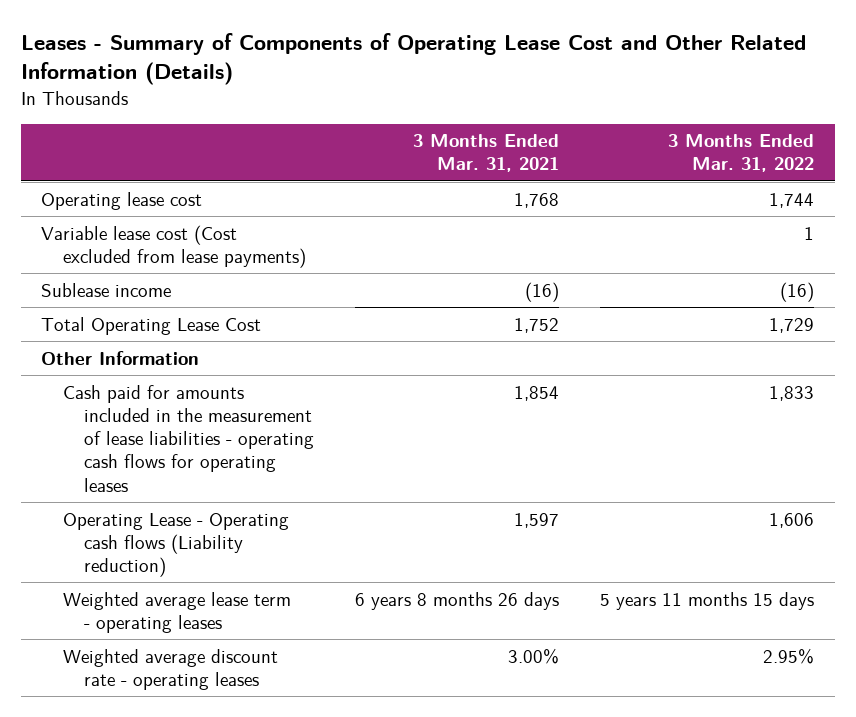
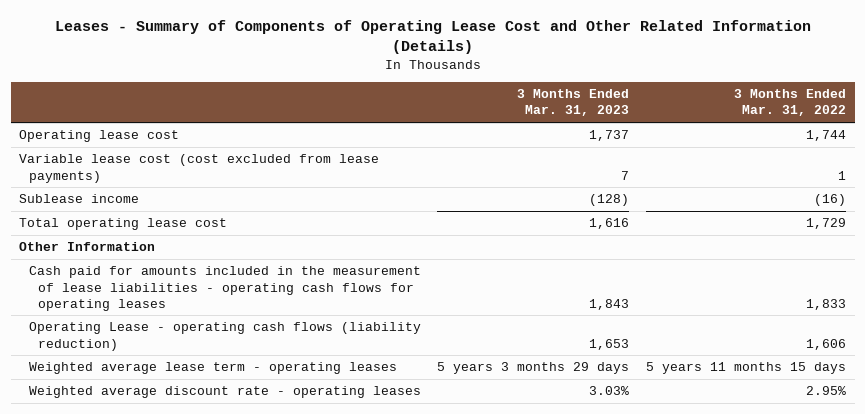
- | 3 Months Ended Mar. 31, 2021 | 3 Months Ended Mar. 31, 2022
+ | 3 Months Ended Mar. 31, 2023 | 3 Months Ended Mar. 31, 2022
- Variable lease cost (Cost excluded from lease payments) | | 1
+ Variable lease cost (cost excluded from lease payments) | 7 | 1
- Total Operating Lease Cost | 1,752 | 1,729
+ Total operating lease cost | 1,616 | 1,729
- Operating Lease - Operating cash flows (Liability reduction) | 1,597 | 1,606
+ Operating Lease - operating cash flows (liability reduction) | 1,653 | 1,606

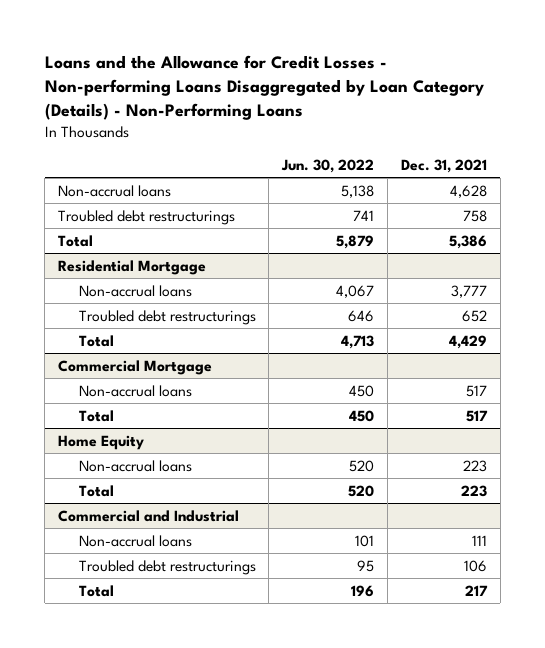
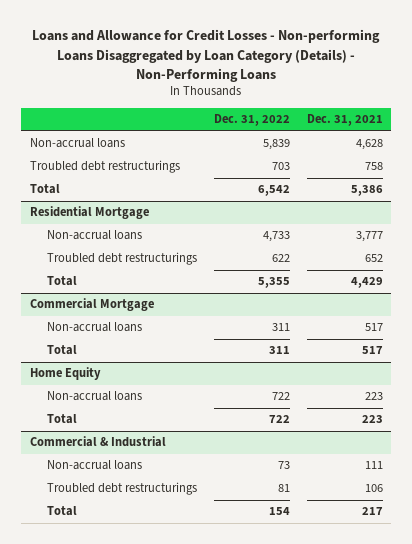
- Loans and the Allowance for Credit Losses - Non-performing Loans Disaggregated by Loan Category (Details) - Non-Performing Loans
+ Loans and Allowance for Credit Losses - Non-performing Loans Disaggregated by Loan Category (Details) - Non-Performing Loans
- | Jun. 30, 2022 | Dec. 31, 2021
+ | Dec. 31, 2022 | Dec. 31, 2021
- Commercial and Industrial
+ Commercial & Industrial

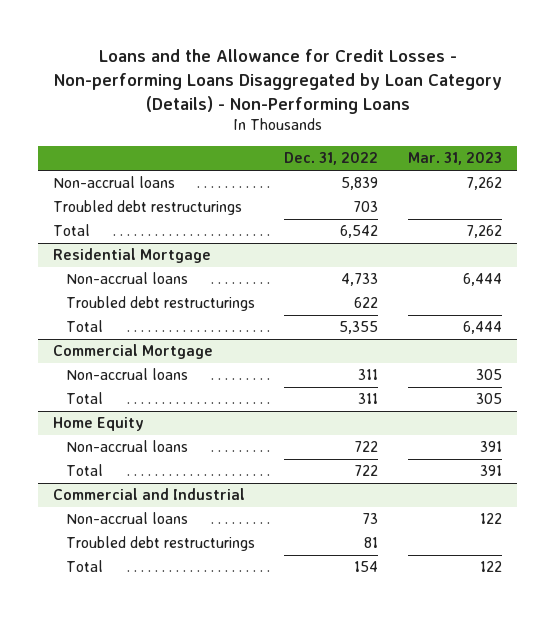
- Loans and Allowance for Credit Losses - Non-performing Loans Disaggregated by Loan Category (Details) - Non-Performing Loans
+ Loans and the Allowance for Credit Losses - Non-performing Loans Disaggregated by Loan Category (Details) - Non-Performing Loans
- | Dec. 31, 2022 | Dec. 31, 2021
+ | Dec. 31, 2022 | Mar. 31, 2023
- Commercial & Industrial
+ Commercial and Industrial

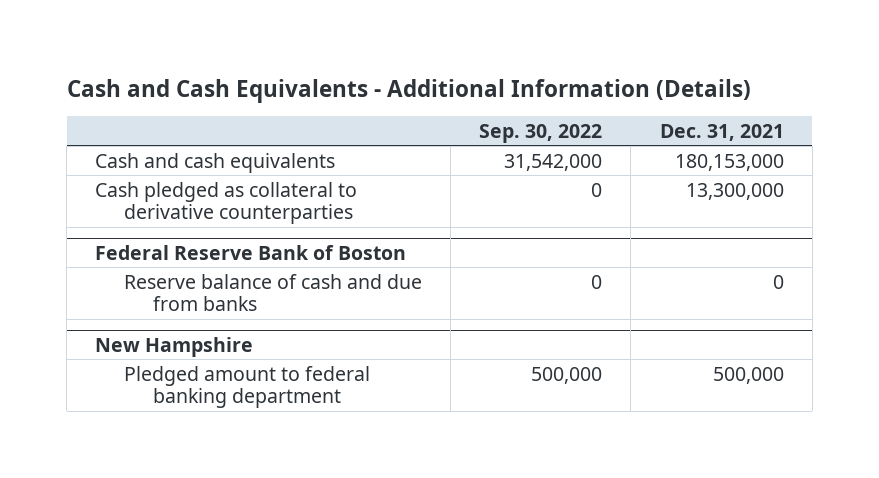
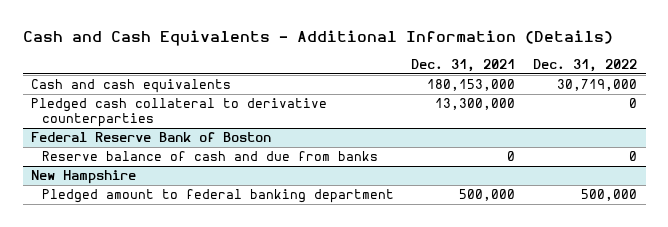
- | Sep. 30, 2022 | Dec. 31, 2021
+ | Dec. 31, 2021 | Dec. 31, 2022
- Cash pledged as collateral to derivative counterparties | 0 | 13,300,000
+ Pledged cash collateral to derivative counterparties | 13,300,000 | 0

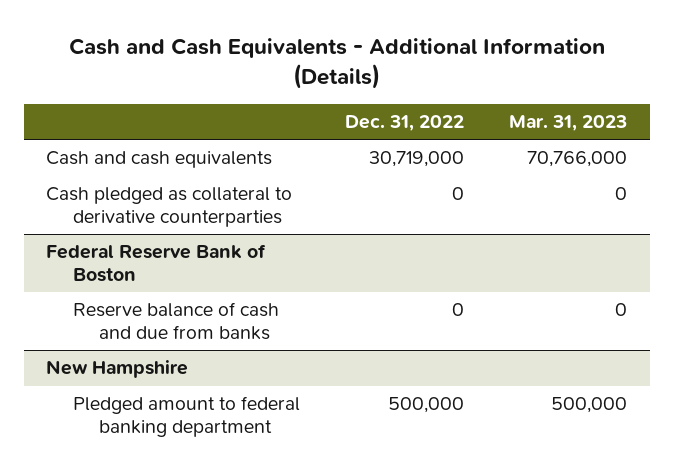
- | Dec. 31, 2021 | Dec. 31, 2022
+ | Dec. 31, 2022 | Mar. 31, 2023
- Pledged cash collateral to derivative counterparties | 13,300,000 | 0
+ Cash pledged as collateral to derivative counterparties | 0 | 0

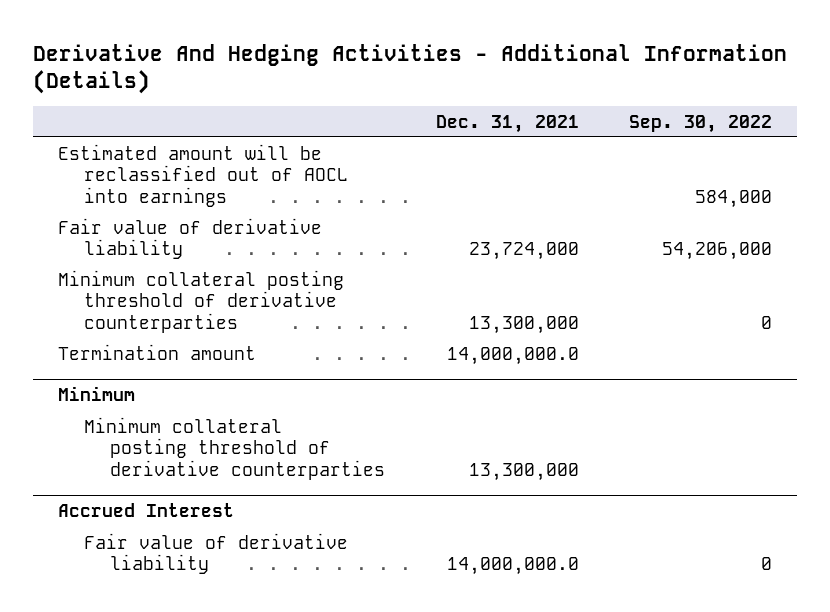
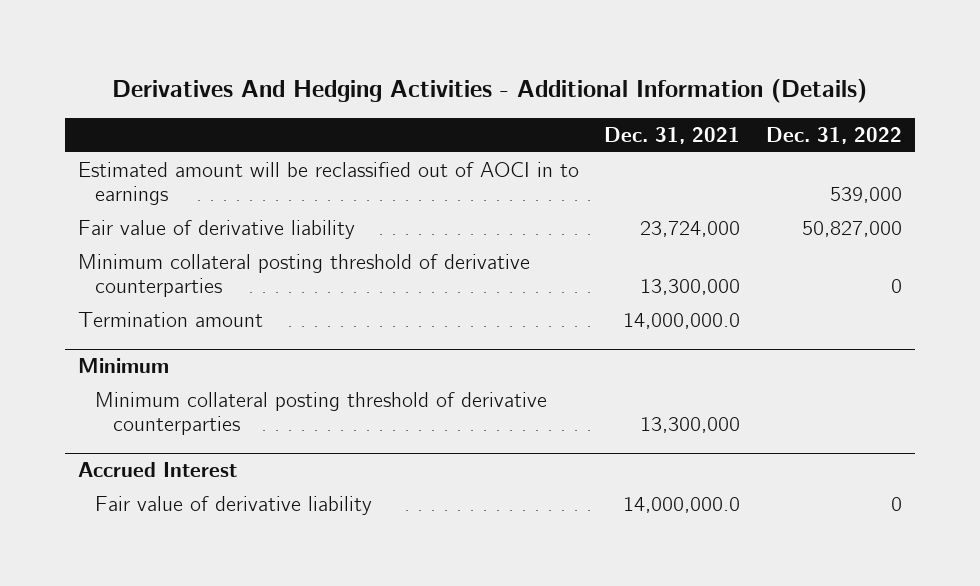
- Derivative And Hedging Activities - Additional Information (Details)
+ Derivatives And Hedging Activities - Additional Information (Details)
- | Dec. 31, 2021 | Sep. 30, 2022
+ | Dec. 31, 2021 | Dec. 31, 2022
- Estimated amount will be reclassified out of AOCL into earnings | | 584,000
+ Estimated amount will be reclassified out of AOCI in to earnings | | 539,000

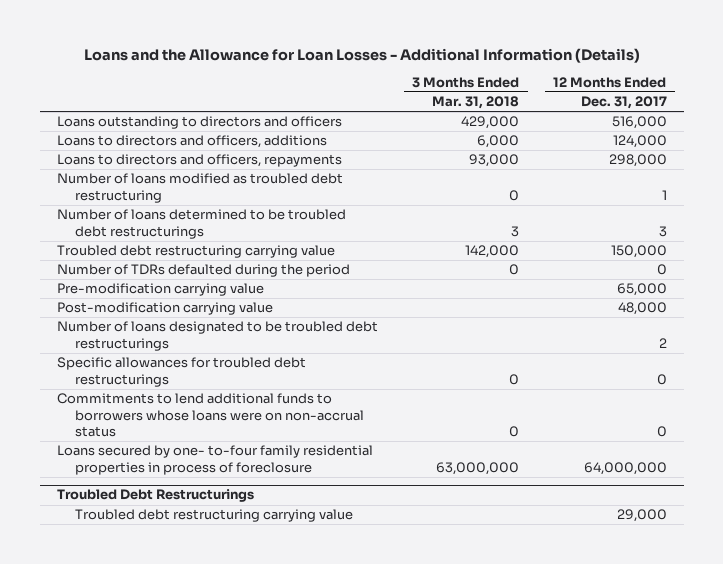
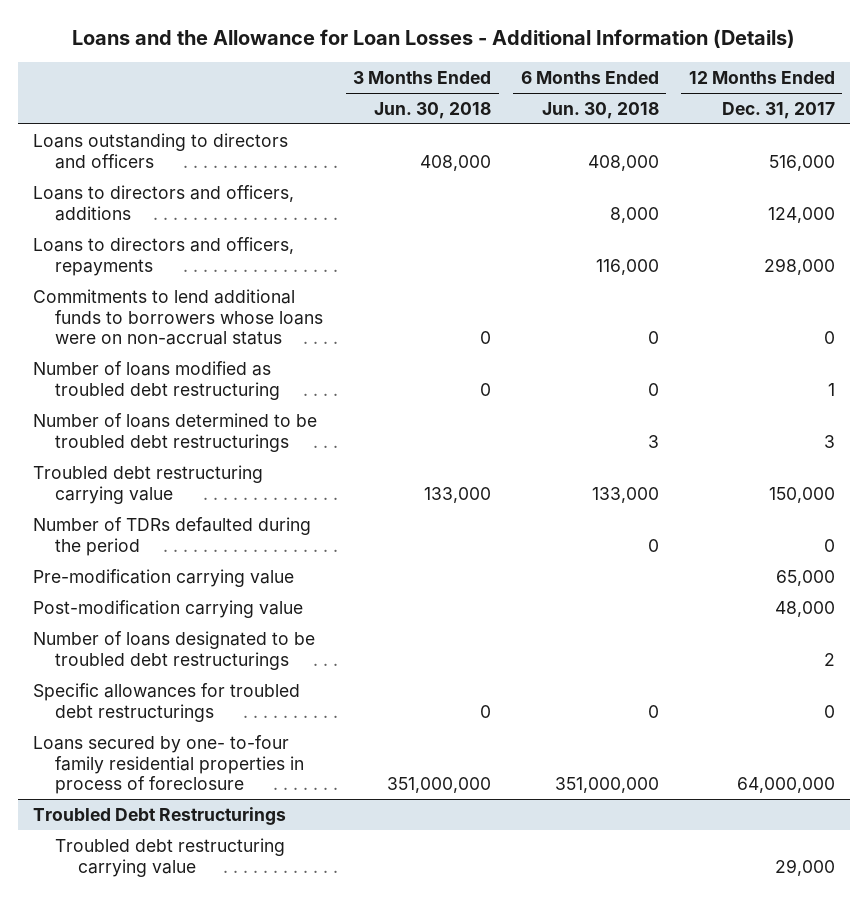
- | 3 Months Ended Mar. 31, 2018 | 12 Months Ended Dec. 31, 2017
+ | 3 Months Ended Jun. 30, 2018 | 6 Months Ended Jun. 30, 2018 | 12 Months Ended Dec. 31, 2017
moved up: Commitments to lend additional funds to borrowers whose loans were on non-accrual status | 0 | 0 | 0

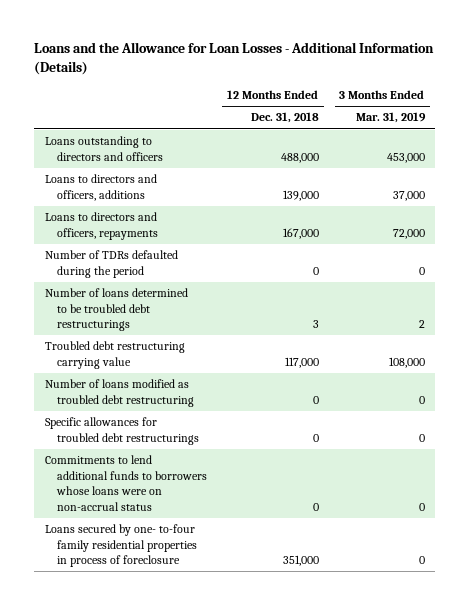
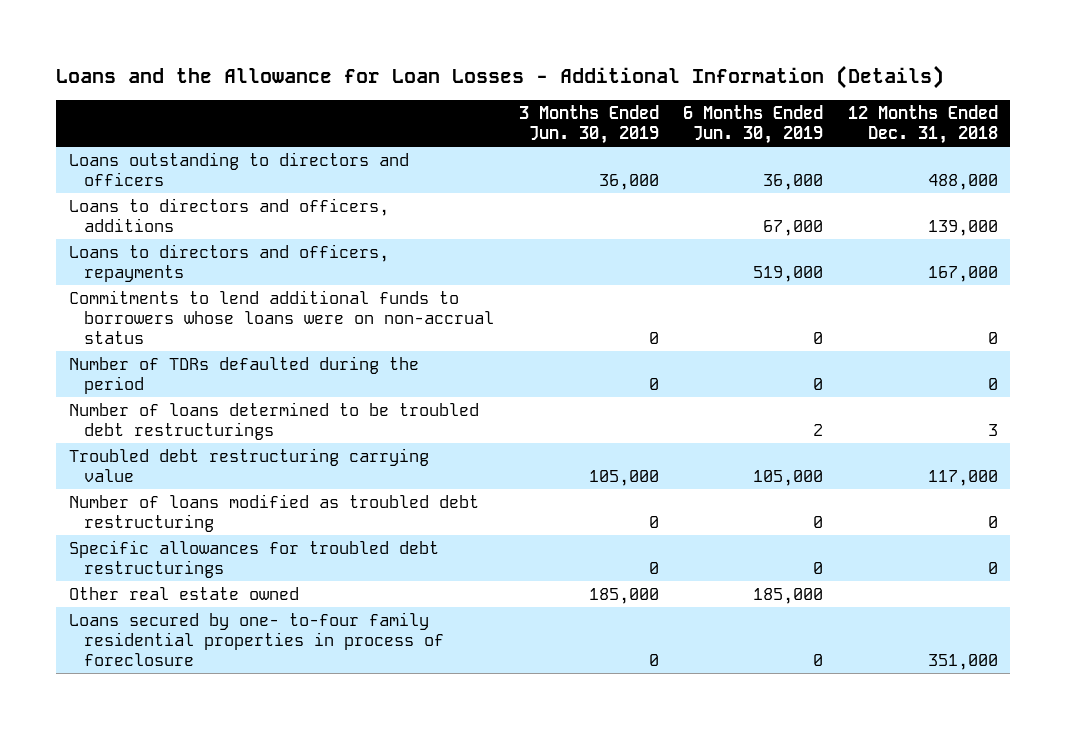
- | 12 Months Ended Dec. 31, 2018 | 3 Months Ended Mar. 31, 2019
+ | 3 Months Ended Jun. 30, 2019 | 6 Months Ended Jun. 30, 2019 | 12 Months Ended Dec. 31, 2018
moved up: Commitments to lend additional funds to borrowers whose loans were on non-accrual status | 0 | 0 | 0
+ Other real estate owned | 185,000 | 185,000 |

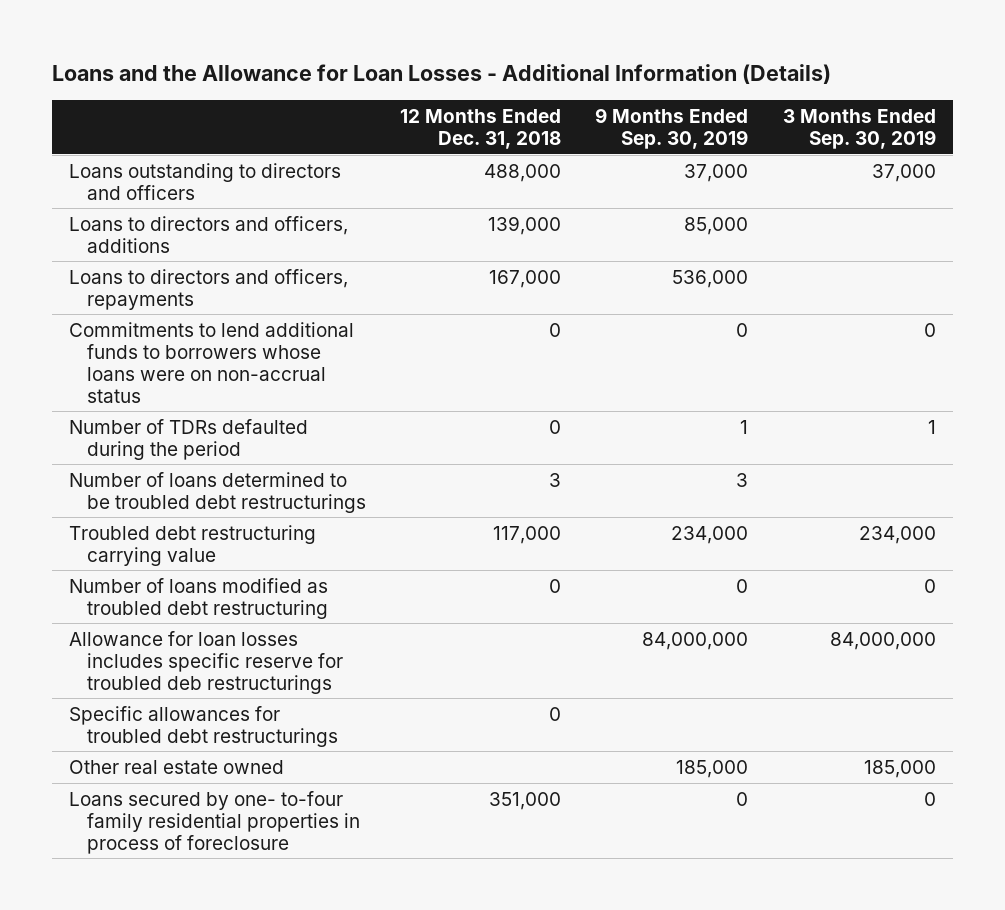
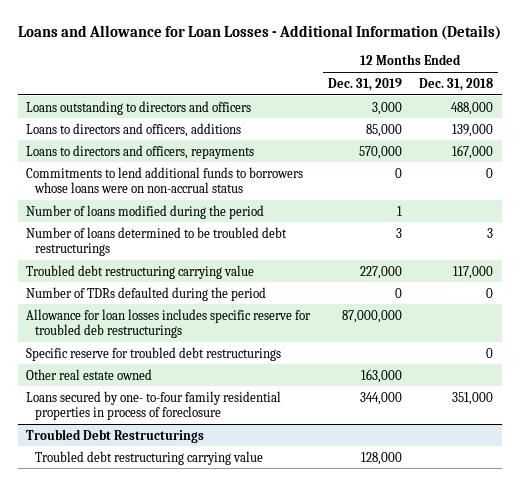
- Loans and the Allowance for Loan Losses - Additional Information (Details)
+ Loans and Allowance for Loan Losses - Additional Information (Details)
- | 12 Months Ended Dec. 31, 2018 | 9 Months Ended Sep. 30, 2019 | 3 Months Ended Sep. 30, 2019
+ | 12 Months Ended Dec. 31, 2019 | 12 Months Ended Dec. 31, 2018
+ Number of loans modified during the period | 1 |
- Number of loans modified as troubled debt restructuring | 0 | 0 | 0
moved down: Number of TDRs defaulted during the period | 0 | 0
- Specific allowances for troubled debt restructurings | 0 | |
+ Specific reserve for troubled debt restructurings | | 0
+ Troubled Debt Restructurings
+ Troubled debt restructuring carrying value | 128,000 |

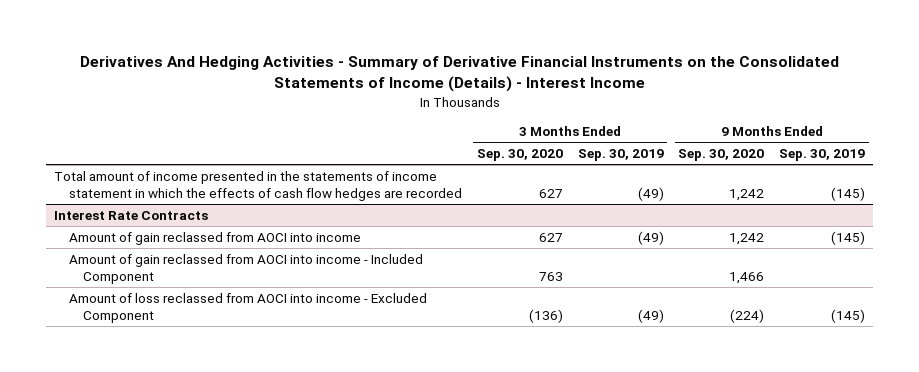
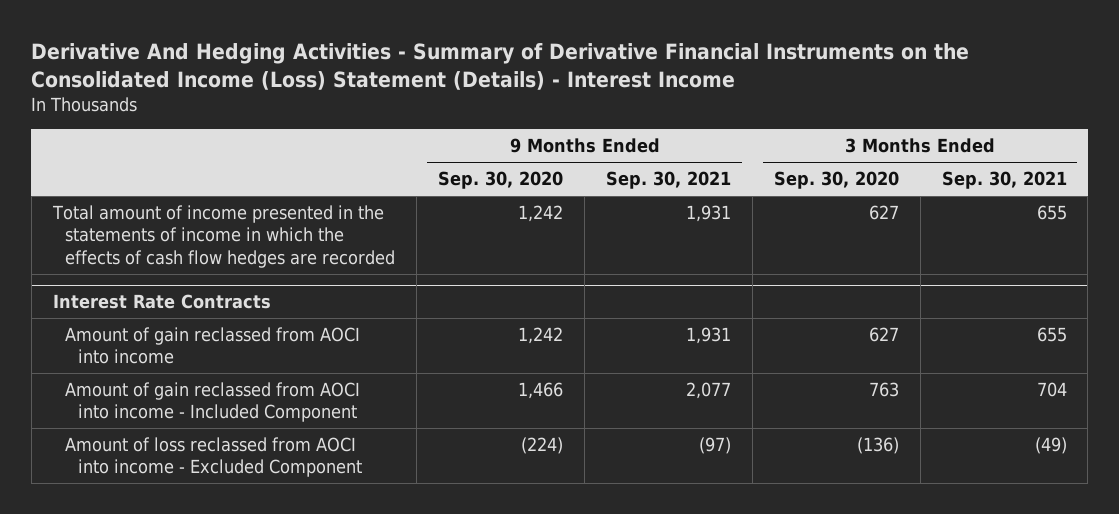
- Derivatives And Hedging Activities - Summary of Derivative Financial Instruments on the Consolidated Statements of Income (Details) - Interest Income
+ Derivative And Hedging Activities - Summary of Derivative Financial Instruments on the Consolidated Income (Loss) Statement (Details) - Interest Income
- | 3 Months Ended Sep. 30, 2020 | 3 Months Ended Sep. 30, 2019 | 9 Months Ended Sep. 30, 2020 | 9 Months Ended Sep. 30, 2019
+ | 9 Months Ended Sep. 30, 2020 | 9 Months Ended Sep. 30, 2021 | 3 Months Ended Sep. 30, 2020 | 3 Months Ended Sep. 30, 2021
- Total amount of income presented in the statements of income statement in which the effects of cash flow hedges are recorded | 627 | (49) | 1,242 | (145)
+ Total amount of income presented in the statements of income in which the effects of cash flow hedges are recorded | 1,242 | 1,931 | 627 | 655

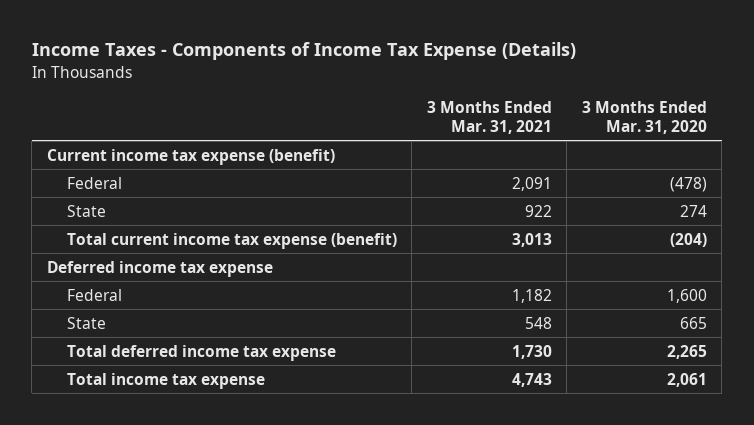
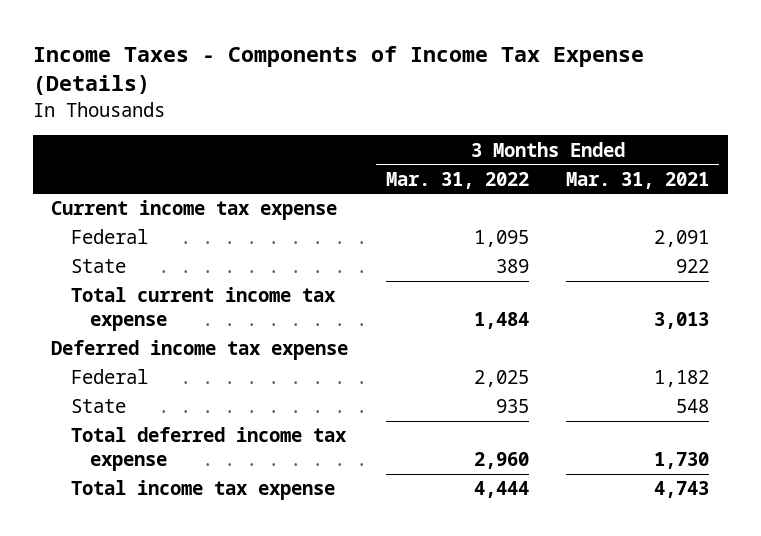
- | 3 Months Ended Mar. 31, 2021 | 3 Months Ended Mar. 31, 2020
+ | 3 Months Ended Mar. 31, 2022 | 3 Months Ended Mar. 31, 2021
- Current income tax expense (benefit)
+ Current income tax expense
- Total current income tax expense (benefit) | 3,013 | (204)
+ Total current income tax expense | 1,484 | 3,013

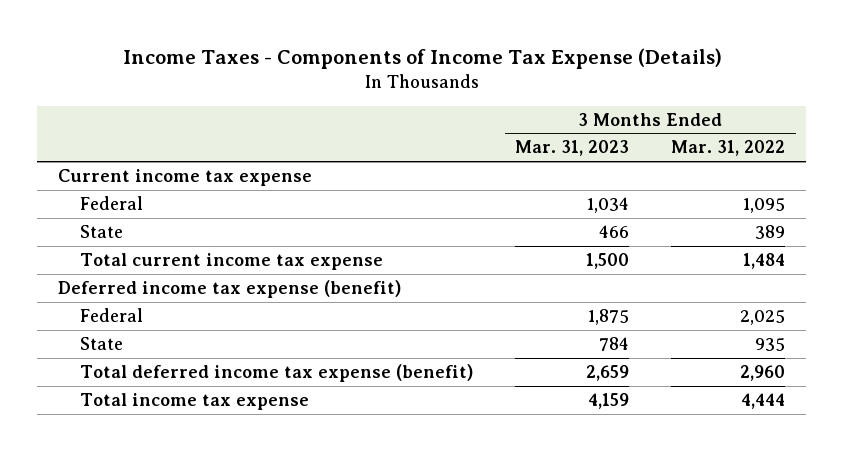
- | 3 Months Ended Mar. 31, 2022 | 3 Months Ended Mar. 31, 2021
+ | 3 Months Ended Mar. 31, 2023 | 3 Months Ended Mar. 31, 2022
- Deferred income tax expense
+ Deferred income tax expense (benefit)
- Total deferred income tax expense | 2,960 | 1,730
+ Total deferred income tax expense (benefit) | 2,659 | 2,960

